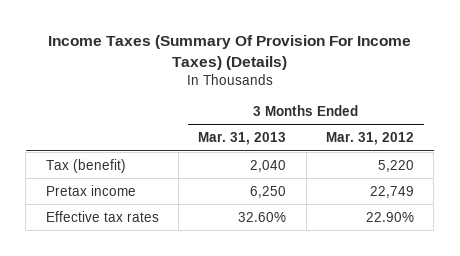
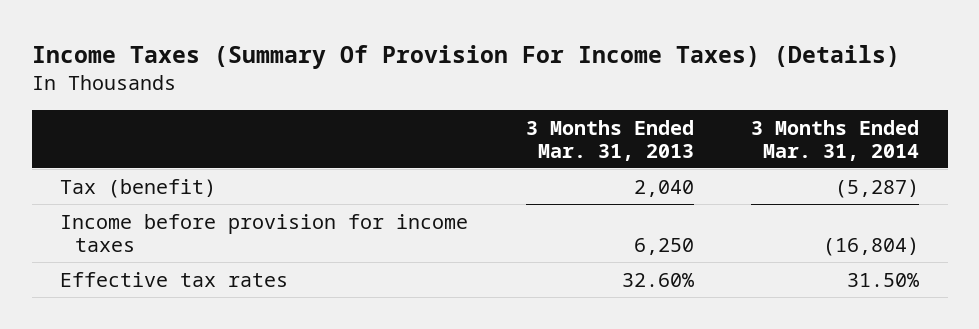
- | 3 Months Ended Mar. 31, 2013 | 3 Months Ended Mar. 31, 2012
+ | 3 Months Ended Mar. 31, 2013 | 3 Months Ended Mar. 31, 2014
- Pretax income | 6,250 | 22,749
+ Income before provision for income taxes | 6,250 | (16,804)

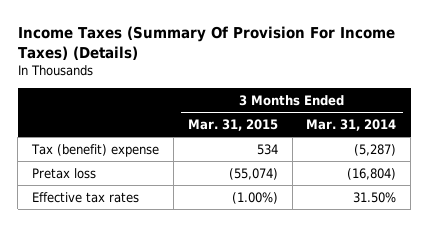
- | 3 Months Ended Mar. 31, 2013 | 3 Months Ended Mar. 31, 2014
+ | 3 Months Ended Mar. 31, 2015 | 3 Months Ended Mar. 31, 2014
- Tax (benefit) | 2,040 | (5,287)
- Income before provision for income taxes | 6,250 | (16,804)
+ Tax (benefit) expense | 534 | (5,287)
+ Pretax loss | (55,074) | (16,804)

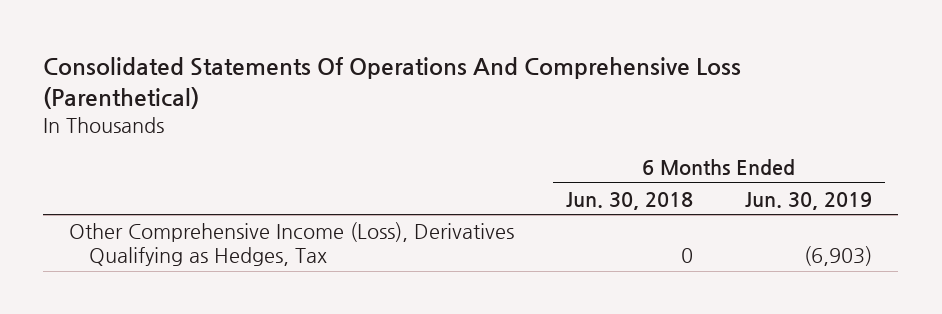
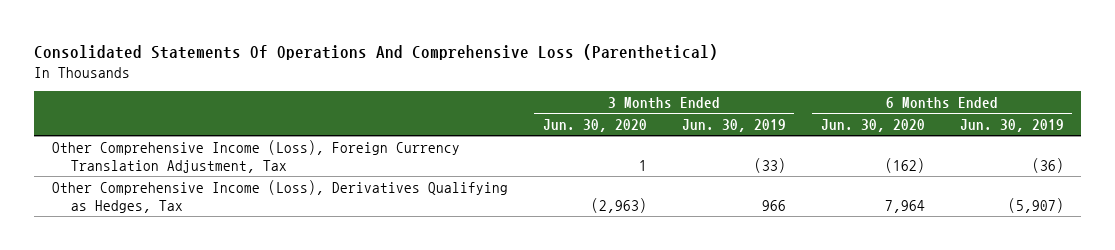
- | 6 Months Ended Jun. 30, 2018 | 6 Months Ended Jun. 30, 2019
+ | 3 Months Ended Jun. 30, 2020 | 3 Months Ended Jun. 30, 2019 | 6 Months Ended Jun. 30, 2020 | 6 Months Ended Jun. 30, 2019
- Other Comprehensive Income (Loss), Derivatives Qualifying as Hedges, Tax | 0 | (6,903)
+ Other Comprehensive Income (Loss), Foreign Currency Translation Adjustment, Tax | 1 | (33) | (162) | (36)
+ Other Comprehensive Income (Loss), Derivatives Qualifying as Hedges, Tax | (2,963) | 966 | 7,964 | (5,907)

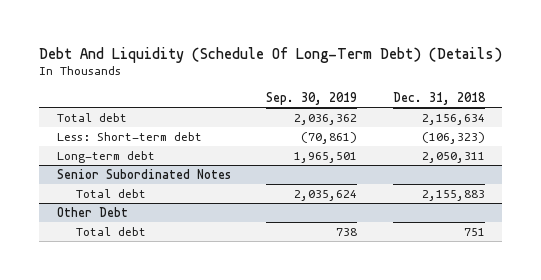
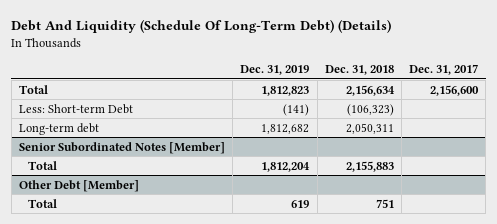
- | Sep. 30, 2019 | Dec. 31, 2018
+ | Dec. 31, 2019 | Dec. 31, 2018 | Dec. 31, 2017
- Total debt | 2,036,362 | 2,156,634
- Less: Short-term debt | (70,861) | (106,323)
+ Total | 1,812,823 | 2,156,634 | 2,156,600
+ Less: Short-term Debt | (141) | (106,323) |
- Senior Subordinated Notes
- Total debt | 2,035,624 | 2,155,883
- Other Debt
- Total debt | 738 | 751
+ Senior Subordinated Notes [Member]
+ Total | 1,812,204 | 2,155,883 |
+ Other Debt [Member]
+ Total | 619 | 751 |

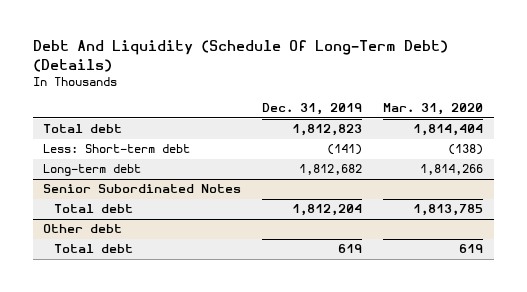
- | Dec. 31, 2019 | Dec. 31, 2018 | Dec. 31, 2017
+ | Dec. 31, 2019 | Mar. 31, 2020
- Total | 1,812,823 | 2,156,634 | 2,156,600
- Less: Short-term Debt | (141) | (106,323) |
+ Total debt | 1,812,823 | 1,814,404
+ Less: Short-term debt | (141) | (138)
- Senior Subordinated Notes [Member]
- Total | 1,812,204 | 2,155,883 |
- Other Debt [Member]
- Total | 619 | 751 |
+ Senior Subordinated Notes
+ Total debt | 1,812,204 | 1,813,785
+ Other debt
+ Total debt | 619 | 619

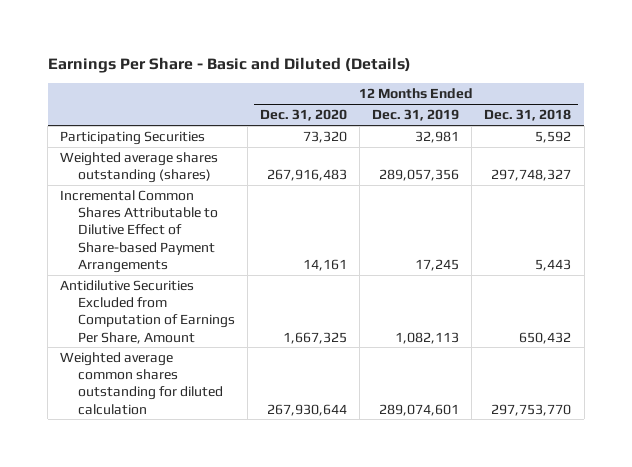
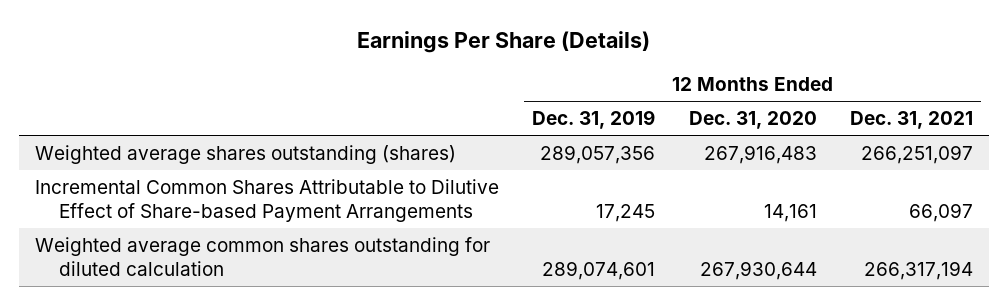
- Earnings Per Share - Basic and Diluted (Details)
+ Earnings Per Share (Details)
- | 12 Months Ended Dec. 31, 2020 | 12 Months Ended Dec. 31, 2019 | 12 Months Ended Dec. 31, 2018
+ | 12 Months Ended Dec. 31, 2019 | 12 Months Ended Dec. 31, 2020 | 12 Months Ended Dec. 31, 2021
- Participating Securities | 73,320 | 32,981 | 5,592
- Antidilutive Securities Excluded from Computation of Earnings Per Share, Amount | 1,667,325 | 1,082,113 | 650,432

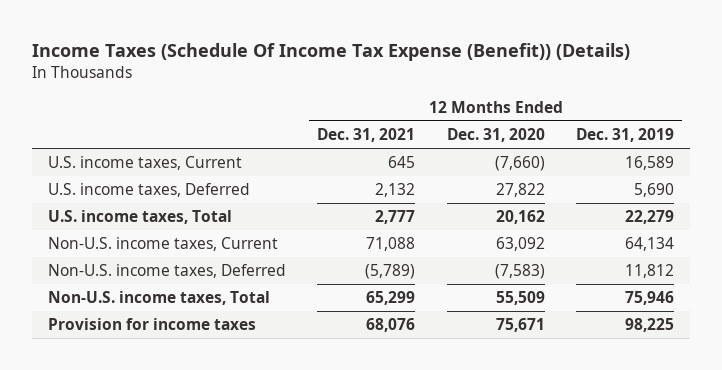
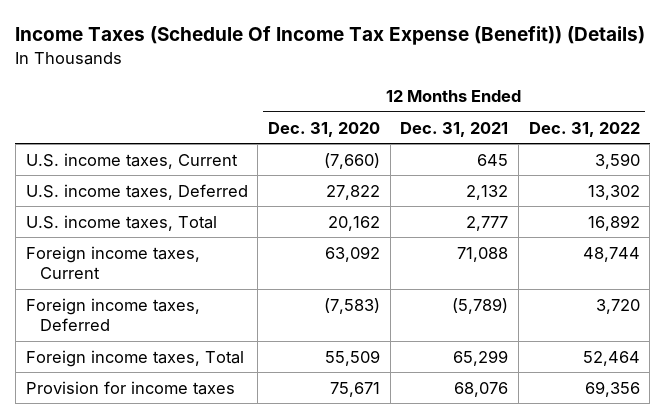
- | 12 Months Ended Dec. 31, 2021 | 12 Months Ended Dec. 31, 2020 | 12 Months Ended Dec. 31, 2019
+ | 12 Months Ended Dec. 31, 2020 | 12 Months Ended Dec. 31, 2021 | 12 Months Ended Dec. 31, 2022
- Non-U.S. income taxes, Current | 71,088 | 63,092 | 64,134
- Non-U.S. income taxes, Deferred | (5,789) | (7,583) | 11,812
- Non-U.S. income taxes, Total | 65,299 | 55,509 | 75,946
+ Foreign income taxes, Current | 63,092 | 71,088 | 48,744
+ Foreign income taxes, Deferred | (7,583) | (5,789) | 3,720
+ Foreign income taxes, Total | 55,509 | 65,299 | 52,464

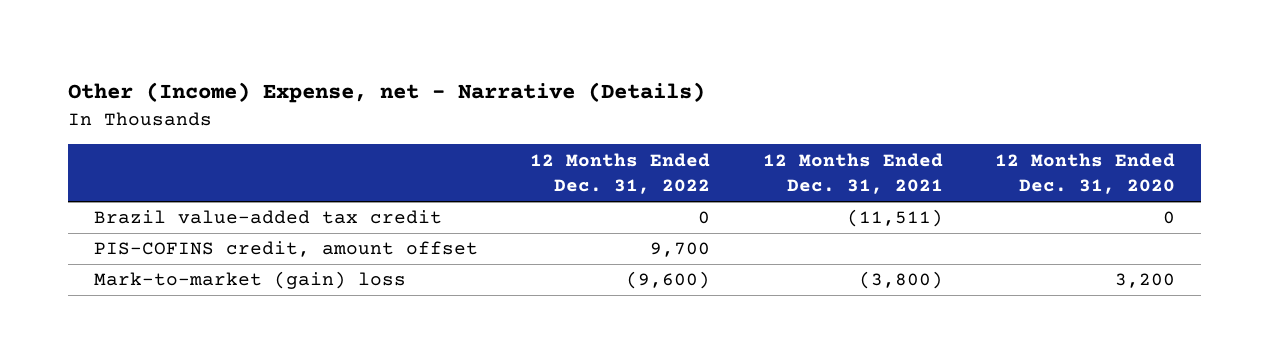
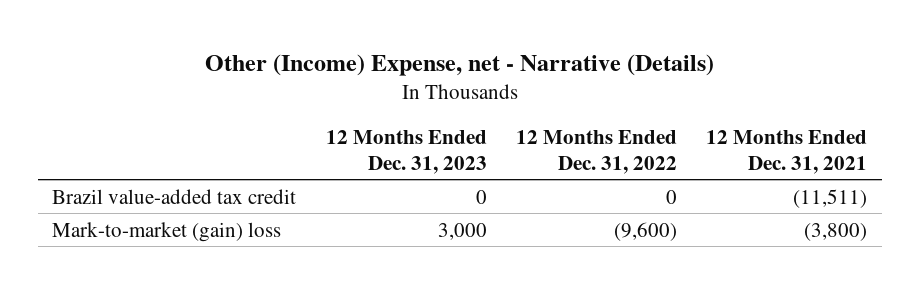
- | 12 Months Ended Dec. 31, 2022 | 12 Months Ended Dec. 31, 2021 | 12 Months Ended Dec. 31, 2020
+ | 12 Months Ended Dec. 31, 2023 | 12 Months Ended Dec. 31, 2022 | 12 Months Ended Dec. 31, 2021
- PIS-COFINS credit, amount offset | 9,700 | |

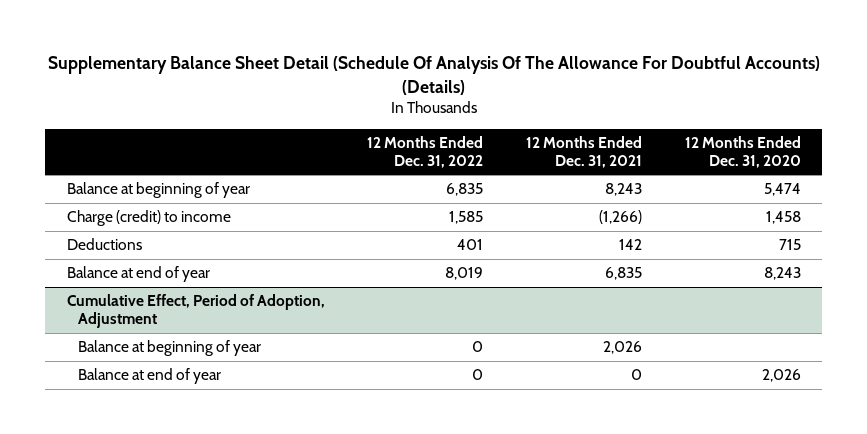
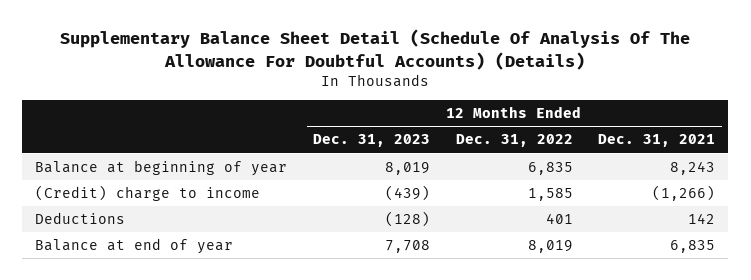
- | 12 Months Ended Dec. 31, 2022 | 12 Months Ended Dec. 31, 2021 | 12 Months Ended Dec. 31, 2020
+ | 12 Months Ended Dec. 31, 2023 | 12 Months Ended Dec. 31, 2022 | 12 Months Ended Dec. 31, 2021
- Charge (credit) to income | 1,585 | (1,266) | 1,458
+ (Credit) charge to income | (439) | 1,585 | (1,266)
- Cumulative Effect, Period of Adoption, Adjustment
- Balance at beginning of year | 0 | 2,026 |
- Balance at end of year | 0 | 0 | 2,026

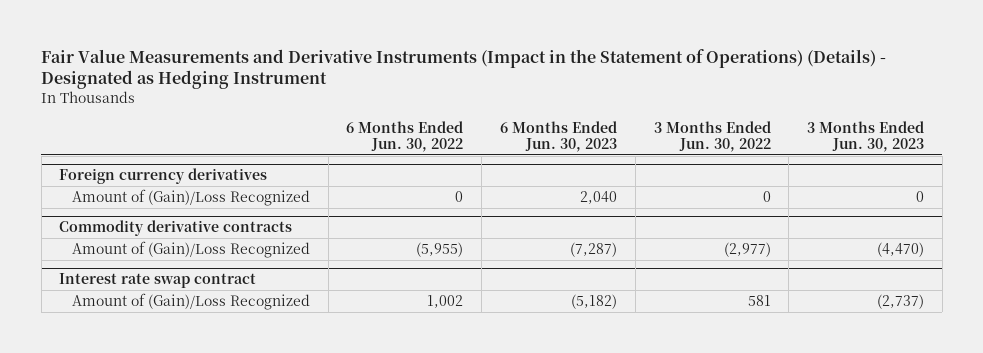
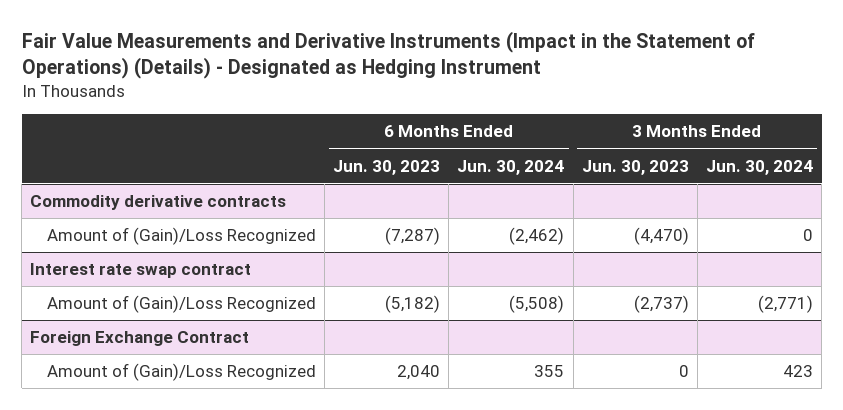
- | 6 Months Ended Jun. 30, 2022 | 6 Months Ended Jun. 30, 2023 | 3 Months Ended Jun. 30, 2022 | 3 Months Ended Jun. 30, 2023
+ | 6 Months Ended Jun. 30, 2023 | 6 Months Ended Jun. 30, 2024 | 3 Months Ended Jun. 30, 2023 | 3 Months Ended Jun. 30, 2024
- Foreign currency derivatives
- Amount of (Gain)/Loss Recognized | 0 | 2,040 | 0 | 0
+ Foreign Exchange Contract
+ Amount of (Gain)/Loss Recognized | 2,040 | 355 | 0 | 423

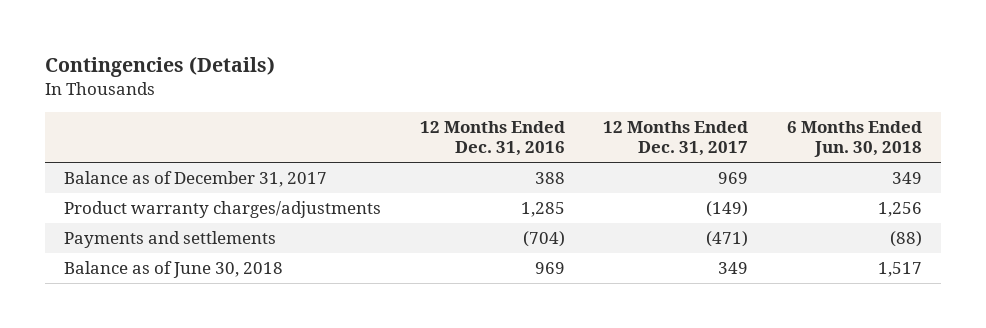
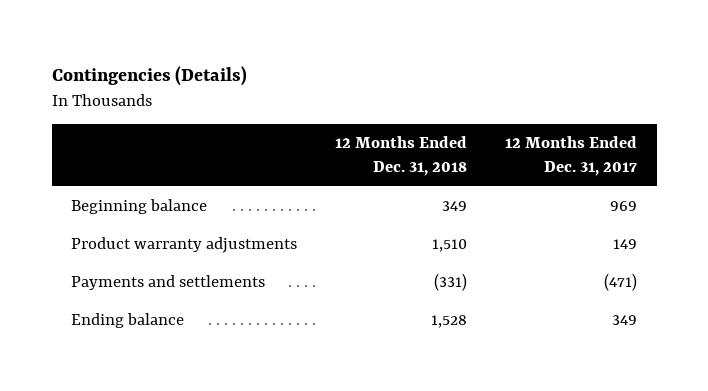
- | 12 Months Ended Dec. 31, 2016 | 12 Months Ended Dec. 31, 2017 | 6 Months Ended Jun. 30, 2018
+ | 12 Months Ended Dec. 31, 2018 | 12 Months Ended Dec. 31, 2017
- Balance as of December 31, 2017 | 388 | 969 | 349
- Product warranty charges/adjustments | 1,285 | (149) | 1,256
+ Beginning balance | 349 | 969
+ Product warranty adjustments | 1,510 | 149
- Balance as of June 30, 2018 | 969 | 349 | 1,517
+ Ending balance | 1,528 | 349

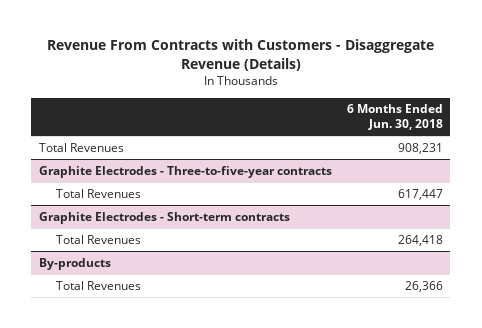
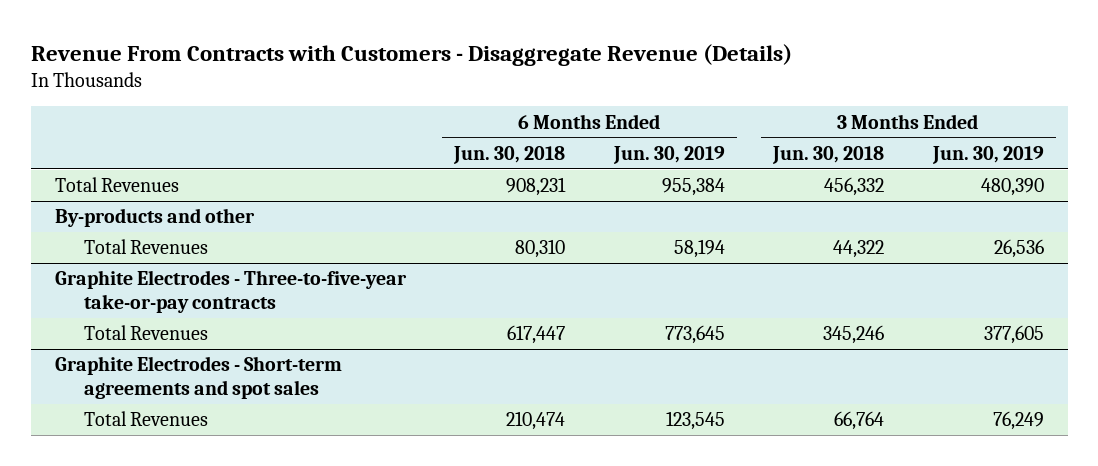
- | 6 Months Ended Jun. 30, 2018
+ | 6 Months Ended Jun. 30, 2018 | 6 Months Ended Jun. 30, 2019 | 3 Months Ended Jun. 30, 2018 | 3 Months Ended Jun. 30, 2019
- Graphite Electrodes - Three-to-five-year contracts
+ By-products and other
+ Total Revenues | 80,310 | 58,194 | 44,322 | 26,536
+ Graphite Electrodes - Three-to-five-year take-or-pay contracts
- Graphite Electrodes - Short-term contracts
- Total Revenues | 264,418
- By-products
- Total Revenues | 26,366
+ Graphite Electrodes - Short-term agreements and spot sales
+ Total Revenues | 210,474 | 123,545 | 66,764 | 76,249

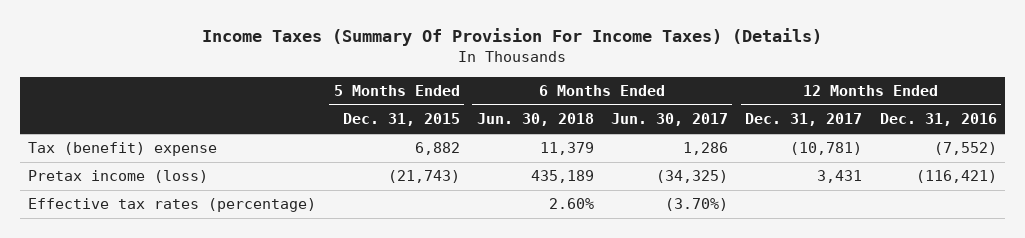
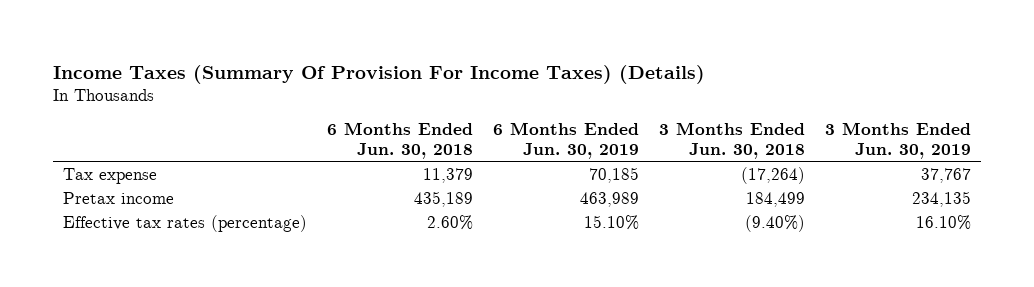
- | 5 Months Ended Dec. 31, 2015 | 6 Months Ended Jun. 30, 2018 | 6 Months Ended Jun. 30, 2017 | 12 Months Ended Dec. 31, 2017 | 12 Months Ended Dec. 31, 2016
+ | 6 Months Ended Jun. 30, 2018 | 6 Months Ended Jun. 30, 2019 | 3 Months Ended Jun. 30, 2018 | 3 Months Ended Jun. 30, 2019
- Tax (benefit) expense | 6,882 | 11,379 | 1,286 | (10,781) | (7,552)
- Pretax income (loss) | (21,743) | 435,189 | (34,325) | 3,431 | (116,421)
+ Tax expense | 11,379 | 70,185 | (17,264) | 37,767
+ Pretax income | 435,189 | 463,989 | 184,499 | 234,135

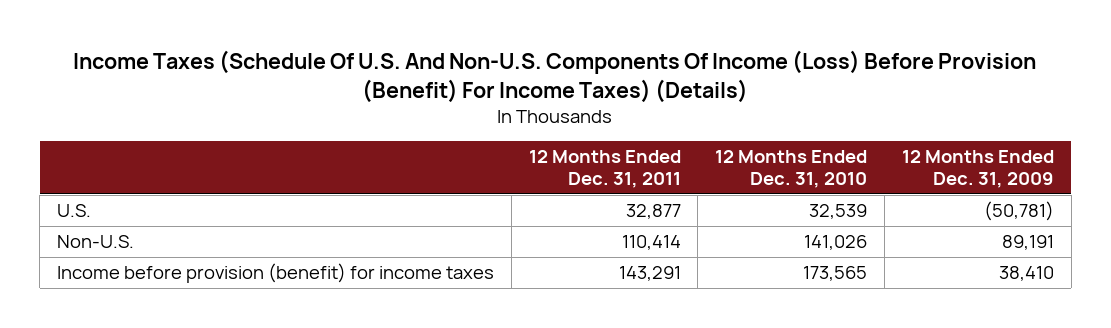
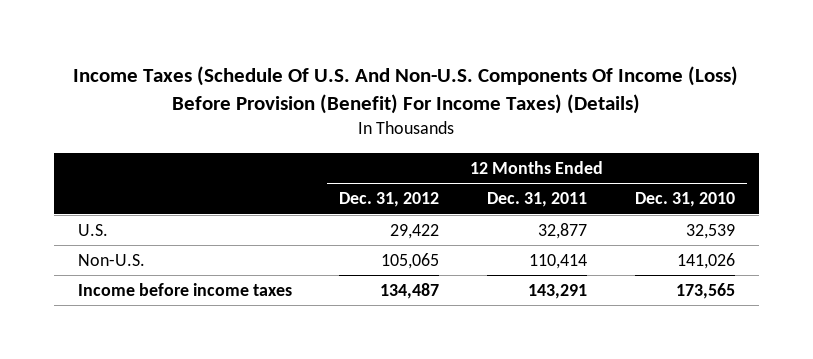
- | 12 Months Ended Dec. 31, 2011 | 12 Months Ended Dec. 31, 2010 | 12 Months Ended Dec. 31, 2009
+ | 12 Months Ended Dec. 31, 2012 | 12 Months Ended Dec. 31, 2011 | 12 Months Ended Dec. 31, 2010
- Income before provision (benefit) for income taxes | 143,291 | 173,565 | 38,410
+ Income before income taxes | 134,487 | 143,291 | 173,565

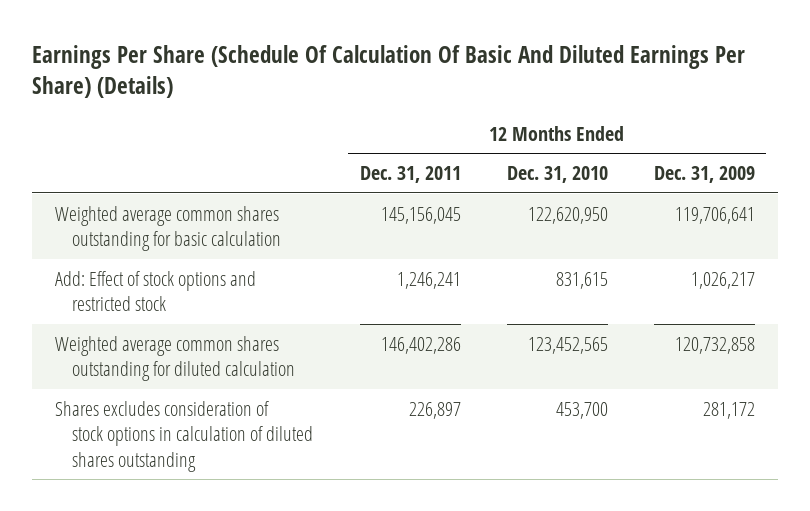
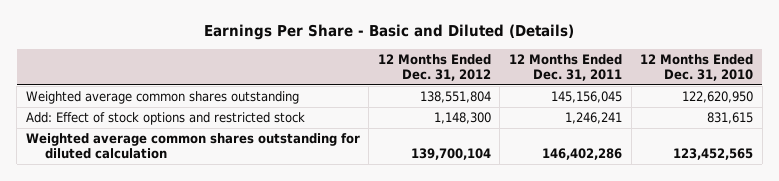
- Earnings Per Share (Schedule Of Calculation Of Basic And Diluted Earnings Per Share) (Details)
+ Earnings Per Share - Basic and Diluted (Details)
- | 12 Months Ended Dec. 31, 2011 | 12 Months Ended Dec. 31, 2010 | 12 Months Ended Dec. 31, 2009
+ | 12 Months Ended Dec. 31, 2012 | 12 Months Ended Dec. 31, 2011 | 12 Months Ended Dec. 31, 2010
- Weighted average common shares outstanding for basic calculation | 145,156,045 | 122,620,950 | 119,706,641
+ Weighted average common shares outstanding | 138,551,804 | 145,156,045 | 122,620,950
- Shares excludes consideration of stock options in calculation of diluted shares outstanding | 226,897 | 453,700 | 281,172

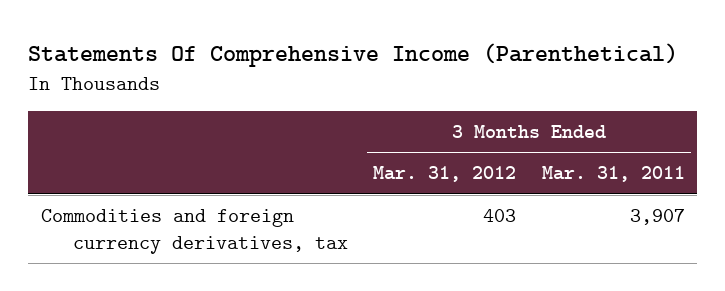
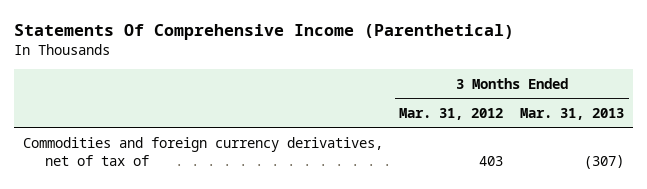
- | 3 Months Ended Mar. 31, 2012 | 3 Months Ended Mar. 31, 2011
+ | 3 Months Ended Mar. 31, 2012 | 3 Months Ended Mar. 31, 2013
- Commodities and foreign currency derivatives, tax | 403 | 3,907
+ Commodities and foreign currency derivatives, net of tax of | 403 | (307)

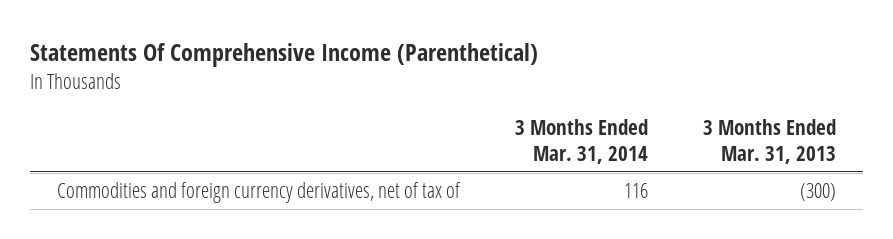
- | 3 Months Ended Mar. 31, 2012 | 3 Months Ended Mar. 31, 2013
+ | 3 Months Ended Mar. 31, 2014 | 3 Months Ended Mar. 31, 2013
- Commodities and foreign currency derivatives, net of tax of | 403 | (307)
+ Commodities and foreign currency derivatives, net of tax of | 116 | (300)

